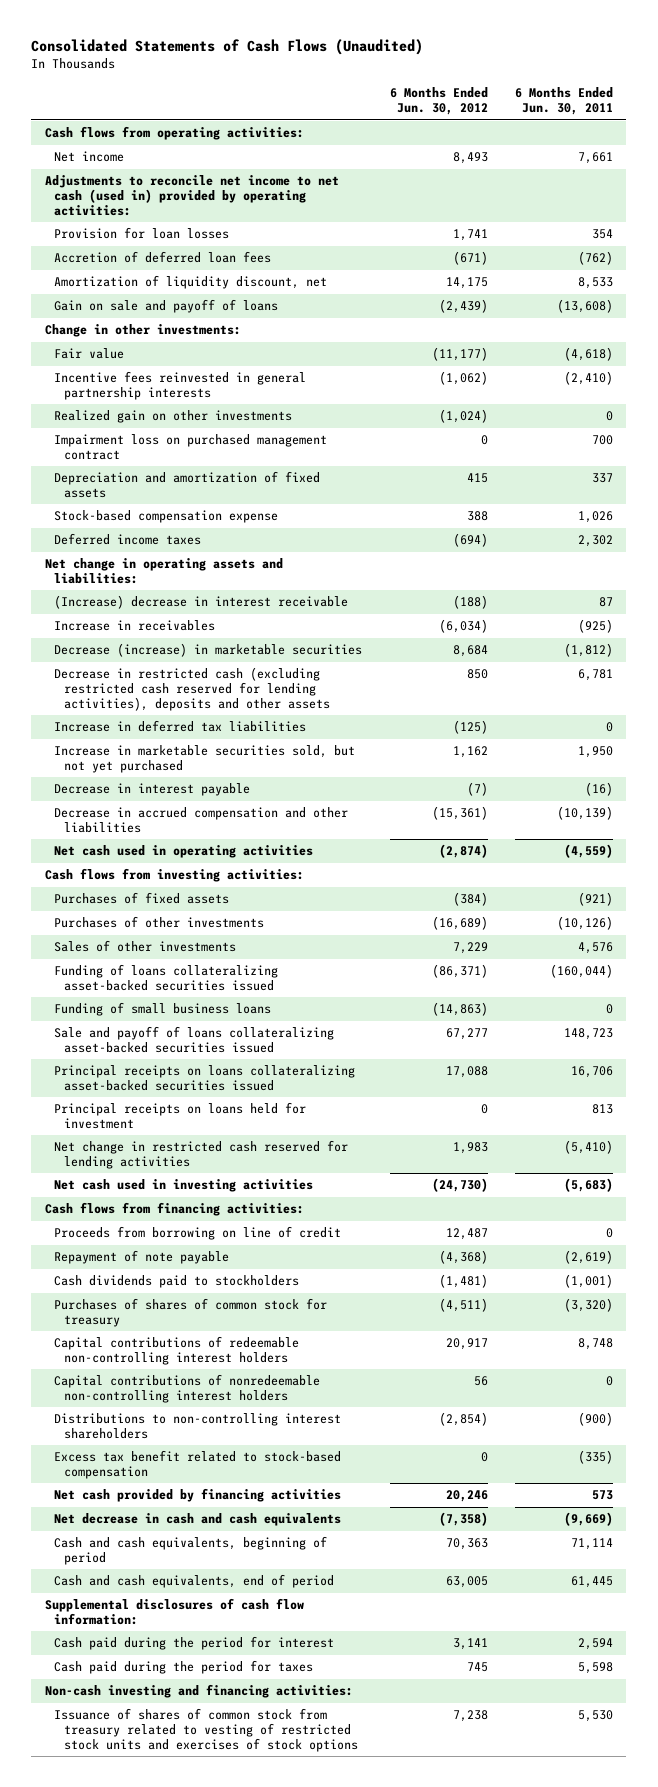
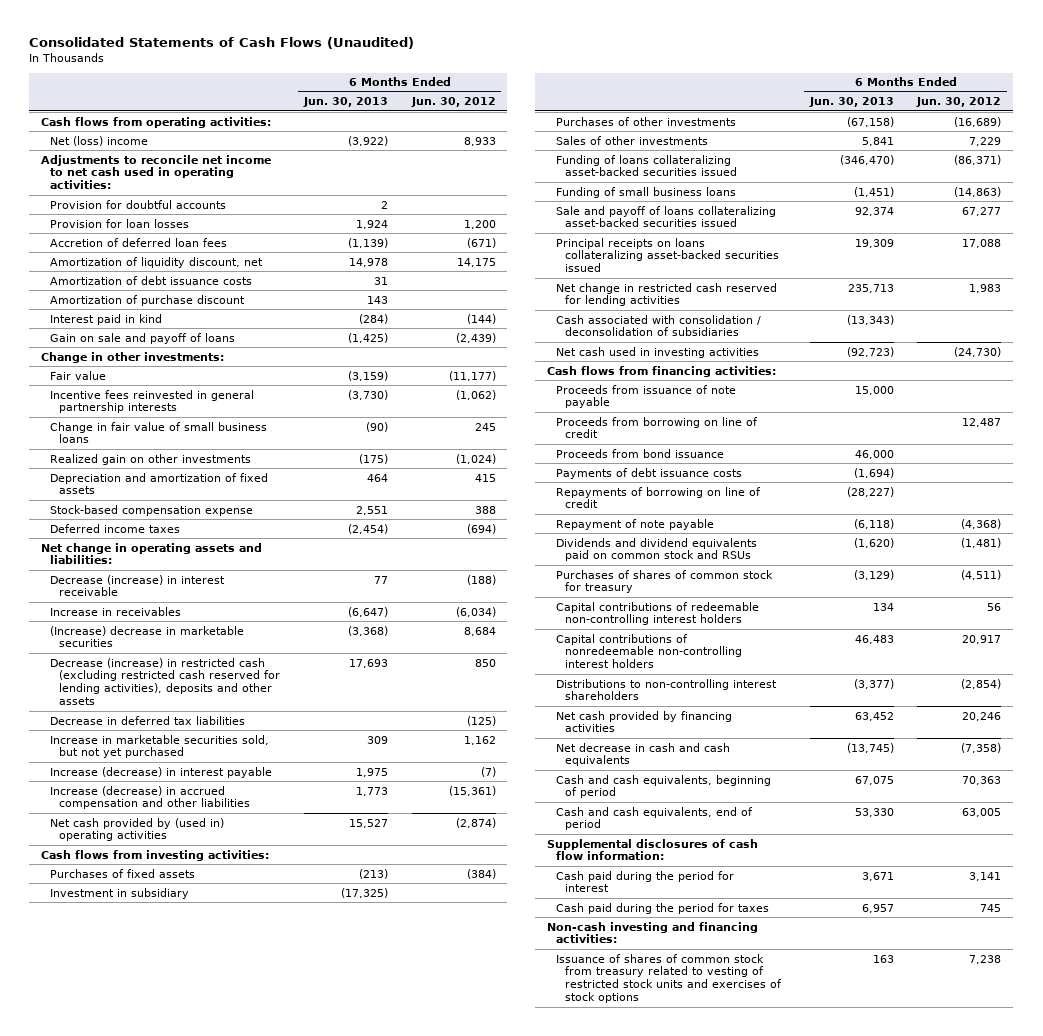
- | 6 Months Ended Jun. 30, 2012 | 6 Months Ended Jun. 30, 2011
+ | 6 Months Ended Jun. 30, 2013 | 6 Months Ended Jun. 30, 2012
- Net income | 8,493 | 7,661
- Adjustments to reconcile net income to net cash (used in) provided by operating activities:
- Provision for loan losses | 1,741 | 354
+ Net (loss) income | (3,922) | 8,933
+ Adjustments to reconcile net income to net cash used in operating activities:
+ Provision for doubtful accounts | 2 |
+ Provision for loan losses | 1,924 | 1,200
+ Amortization of debt issuance costs | 31 |
+ Amortization of purchase discount | 143 |
+ Interest paid in kind | (284) | (144)
+ Change in fair value of small business loans | (90) | 245
- Impairment loss on purchased management contract | 0 | 700
- (Increase) decrease in interest receivable | (188) | 87
+ Decrease (increase) in interest receivable | 77 | (188)
- Decrease (increase) in marketable securities | 8,684 | (1,812)
- Decrease in restricted cash (excluding restricted cash reserved for lending activities), deposits and other assets | 850 | 6,781
- Increase in deferred tax liabilities | (125) | 0
+ (Increase) decrease in marketable securities | (3,368) | 8,684
+ Decrease (increase) in restricted cash (excluding restricted cash reserved for lending activities), deposits and other assets | 17,693 | 850
+ Decrease in deferred tax liabilities | | (125)
- Decrease in interest payable | (7) | (16)
- Decrease in accrued compensation and other liabilities | (15,361) | (10,139)
- Net cash used in operating activities | (2,874) | (4,559)
+ Increase (decrease) in interest payable | 1,975 | (7)
+ Increase (decrease) in accrued compensation and other liabilities | 1,773 | (15,361)
+ Net cash provided by (used in) operating activities | 15,527 | (2,874)
+ Investment in subsidiary | (17,325) |
- Principal receipts on loans held for investment | 0 | 813
+ Cash associated with consolidation / deconsolidation of subsidiaries | (13,343) |
+ Proceeds from issuance of note payable | 15,000 |
+ Proceeds from bond issuance | 46,000 |
+ Payments of debt issuance costs | (1,694) |
+ Repayments of borrowing on line of credit | (28,227) |
- Cash dividends paid to stockholders | (1,481) | (1,001)
+ Dividends and dividend equivalents paid on common stock and RSUs | (1,620) | (1,481)
- Capital contributions of redeemable non-controlling interest holders | 20,917 | 8,748
- Capital contributions of nonredeemable non-controlling interest holders | 56 | 0
+ Capital contributions of redeemable non-controlling interest holders | 134 | 56
+ Capital contributions of nonredeemable non-controlling interest holders | 46,483 | 20,917
- Excess tax benefit related to stock-based compensation | 0 | (335)

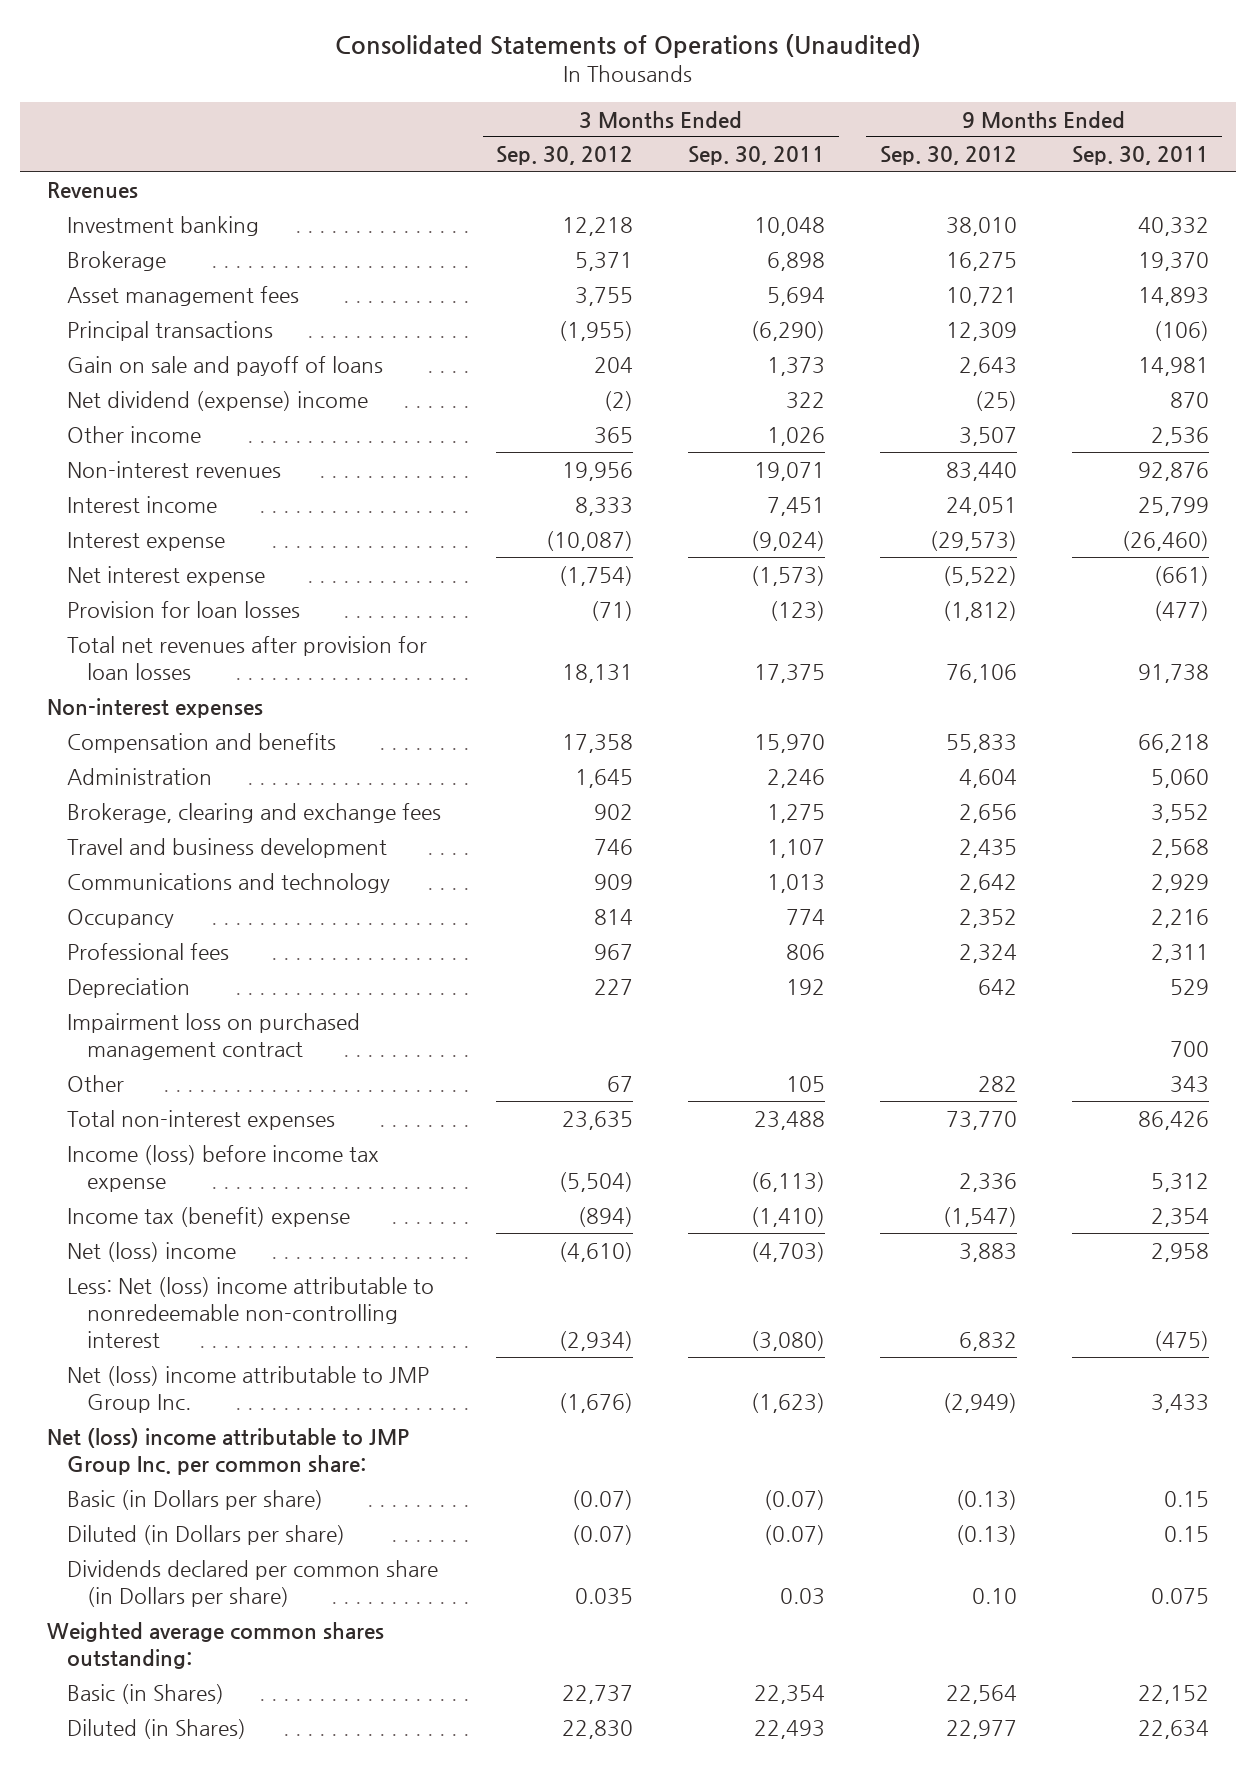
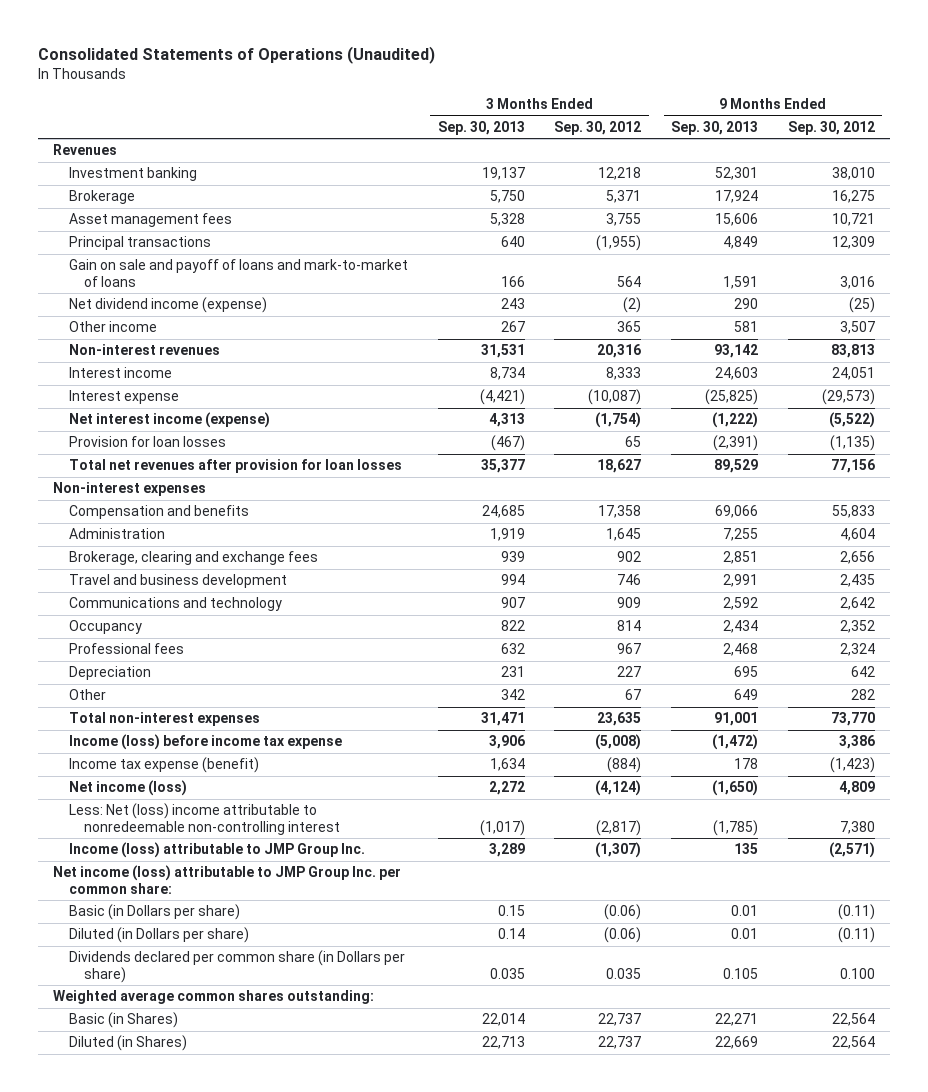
- | 3 Months Ended Sep. 30, 2012 | 3 Months Ended Sep. 30, 2011 | 9 Months Ended Sep. 30, 2012 | 9 Months Ended Sep. 30, 2011
+ | 3 Months Ended Sep. 30, 2013 | 3 Months Ended Sep. 30, 2012 | 9 Months Ended Sep. 30, 2013 | 9 Months Ended Sep. 30, 2012
- Gain on sale and payoff of loans | 204 | 1,373 | 2,643 | 14,981
- Net dividend (expense) income | (2) | 322 | (25) | 870
+ Gain on sale and payoff of loans and mark-to-market of loans | 166 | 564 | 1,591 | 3,016
+ Net dividend income (expense) | 243 | (2) | 290 | (25)
- Non-interest revenues | 19,956 | 19,071 | 83,440 | 92,876
+ Non-interest revenues | 31,531 | 20,316 | 93,142 | 83,813
- Net interest expense | (1,754) | (1,573) | (5,522) | (661)
- Provision for loan losses | (71) | (123) | (1,812) | (477)
- Total net revenues after provision for loan losses | 18,131 | 17,375 | 76,106 | 91,738
+ Net interest income (expense) | 4,313 | (1,754) | (1,222) | (5,522)
+ Provision for loan losses | (467) | 65 | (2,391) | (1,135)
+ Total net revenues after provision for loan losses | 35,377 | 18,627 | 89,529 | 77,156
- Impairment loss on purchased management contract | | | | 700
- Income (loss) before income tax expense | (5,504) | (6,113) | 2,336 | 5,312
- Income tax (benefit) expense | (894) | (1,410) | (1,547) | 2,354
- Net (loss) income | (4,610) | (4,703) | 3,883 | 2,958
- Less: Net (loss) income attributable to nonredeemable non-controlling interest | (2,934) | (3,080) | 6,832 | (475)
- Net (loss) income attributable to JMP Group Inc. | (1,676) | (1,623) | (2,949) | 3,433
- Net (loss) income attributable to JMP Group Inc. per common share:
- Basic (in Dollars per share) | (0.07) | (0.07) | (0.13) | 0.15
- Diluted (in Dollars per share) | (0.07) | (0.07) | (0.13) | 0.15
- Dividends declared per common share (in Dollars per share) | 0.035 | 0.03 | 0.10 | 0.075
+ Income (loss) before income tax expense | 3,906 | (5,008) | (1,472) | 3,386
+ Income tax expense (benefit) | 1,634 | (884) | 178 | (1,423)
+ Net income (loss) | 2,272 | (4,124) | (1,650) | 4,809
+ Less: Net (loss) income attributable to nonredeemable non-controlling interest | (1,017) | (2,817) | (1,785) | 7,380
+ Income (loss) attributable to JMP Group Inc. | 3,289 | (1,307) | 135 | (2,571)
+ Net income (loss) attributable to JMP Group Inc. per common share:
+ Basic (in Dollars per share) | 0.15 | (0.06) | 0.01 | (0.11)
+ Diluted (in Dollars per share) | 0.14 | (0.06) | 0.01 | (0.11)
+ Dividends declared per common share (in Dollars per share) | 0.035 | 0.035 | 0.105 | 0.100
- Diluted (in Shares) | 22,830 | 22,493 | 22,977 | 22,634
+ Diluted (in Shares) | 22,713 | 22,737 | 22,669 | 22,564

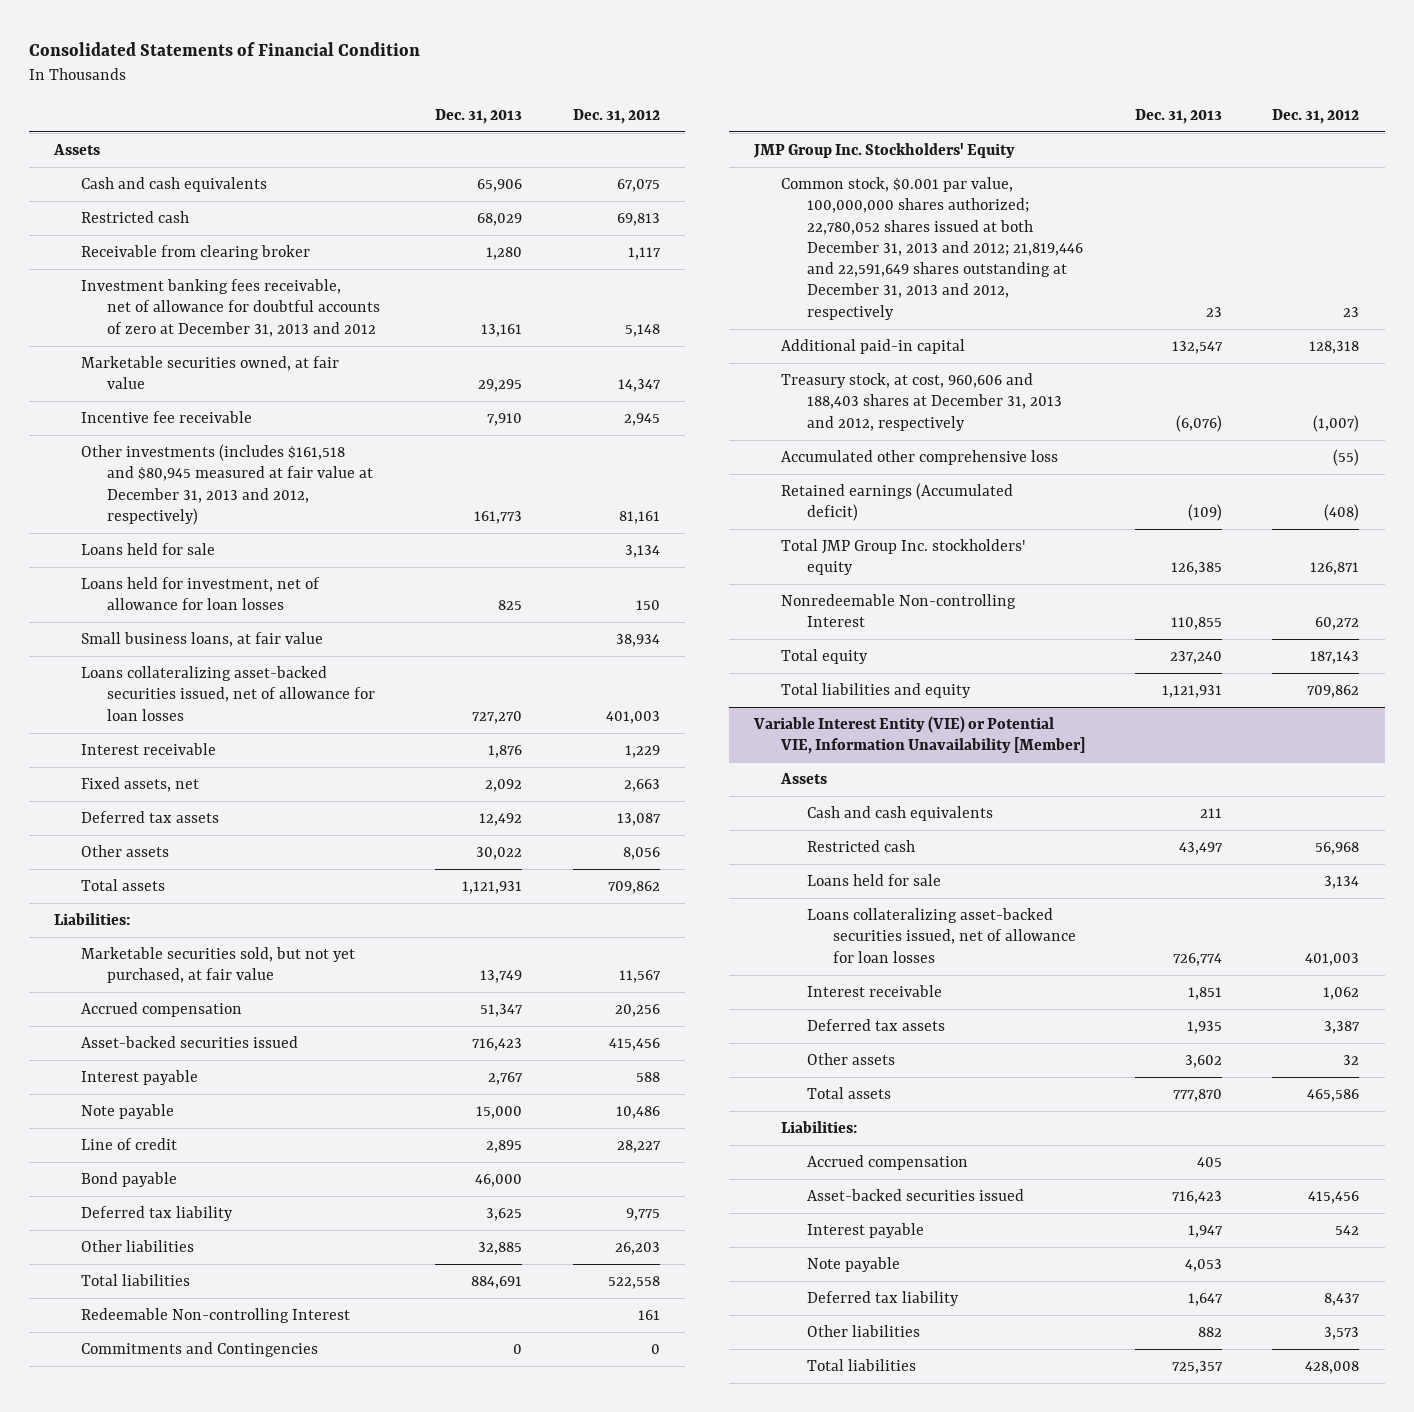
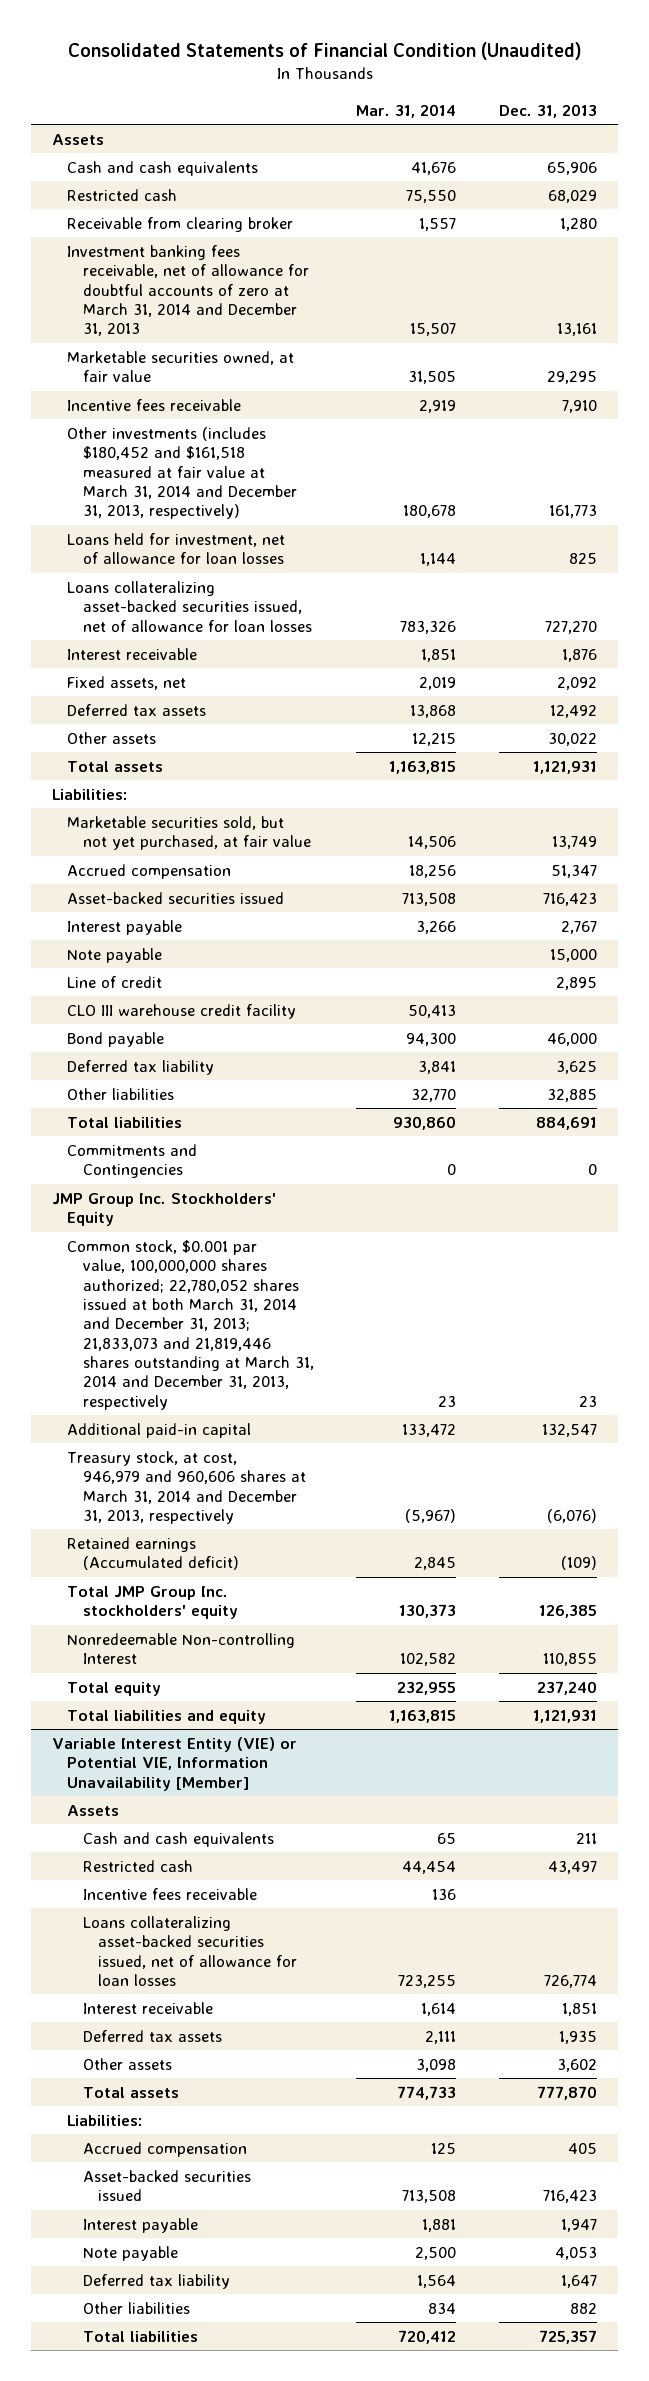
- Consolidated Statements of Financial Condition
+ Consolidated Statements of Financial Condition (Unaudited)
- | Dec. 31, 2013 | Dec. 31, 2012
+ | Mar. 31, 2014 | Dec. 31, 2013
- Investment banking fees receivable, net of allowance for doubtful accounts of zero at December 31, 2013 and 2012 | 13,161 | 5,148
+ Investment banking fees receivable, net of allowance for doubtful accounts of zero at March 31, 2014 and December 31, 2013 | 15,507 | 13,161
- Incentive fee receivable | 7,910 | 2,945
- Other investments (includes $161,518 and $80,945 measured at fair value at December 31, 2013 and 2012, respectively) | 161,773 | 81,161
- Loans held for sale | | 3,134
+ Incentive fees receivable | 2,919 | 7,910
+ Other investments (includes $180,452 and $161,518 measured at fair value at March 31, 2014 and December 31, 2013, respectively) | 180,678 | 161,773
- Small business loans, at fair value | | 38,934
+ CLO III warehouse credit facility | 50,413 |
- Redeemable Non-controlling Interest | | 161
- Common stock, $0.001 par value, 100,000,000 shares authorized; 22,780,052 shares issued at both December 31, 2013 and 2012; 21,819,446 and 22,591,649 shares outstanding at December 31, 2013 and 2012, respectively | 23 | 23
+ Common stock, $0.001 par value, 100,000,000 shares authorized; 22,780,052 shares issued at both March 31, 2014 and December 31, 2013; 21,833,073 and 21,819,446 shares outstanding at March 31, 2014 and December 31, 2013, respectively | 23 | 23
- Treasury stock, at cost, 960,606 and 188,403 shares at December 31, 2013 and 2012, respectively | (6,076) | (1,007)
- Accumulated other comprehensive loss | | (55)
+ Treasury stock, at cost, 946,979 and 960,606 shares at March 31, 2014 and December 31, 2013, respectively | (5,967) | (6,076)
@ Variable Interest Entity (VIE) or Potential VIE, Information Unavailability [Member]
- Loans held for sale | | 3,134
+ Incentive fees receivable | 136 |

